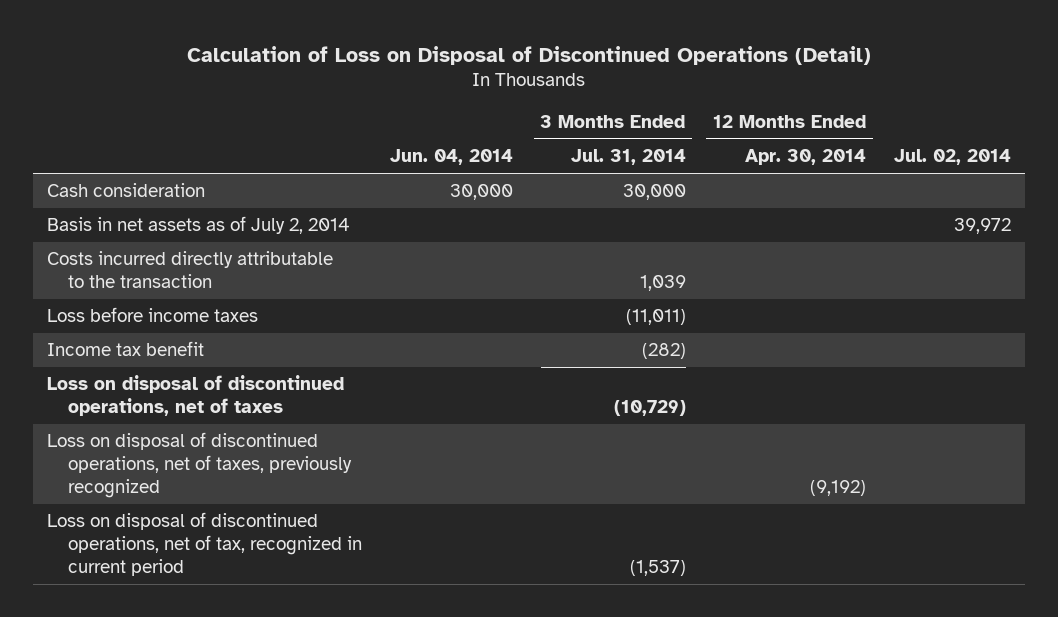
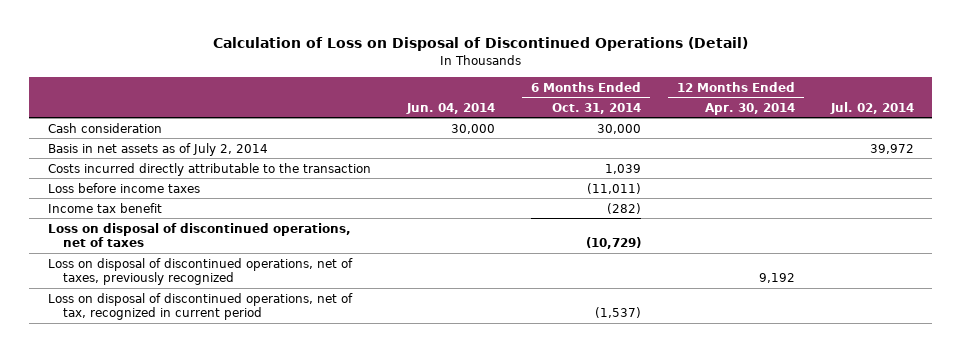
- | Jun. 04, 2014 | 3 Months Ended Jul. 31, 2014 | 12 Months Ended Apr. 30, 2014 | Jul. 02, 2014
+ | Jun. 04, 2014 | 6 Months Ended Oct. 31, 2014 | 12 Months Ended Apr. 30, 2014 | Jul. 02, 2014
- Loss on disposal of discontinued operations, net of taxes, previously recognized | | | (9,192) |
+ Loss on disposal of discontinued operations, net of taxes, previously recognized | | | 9,192 |

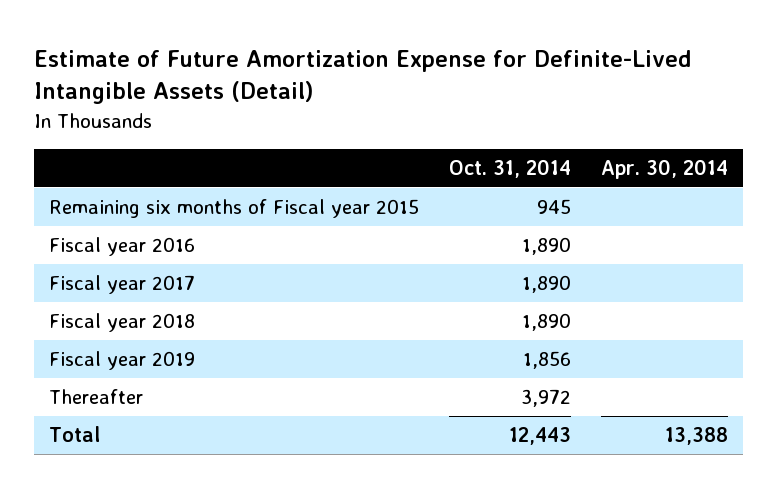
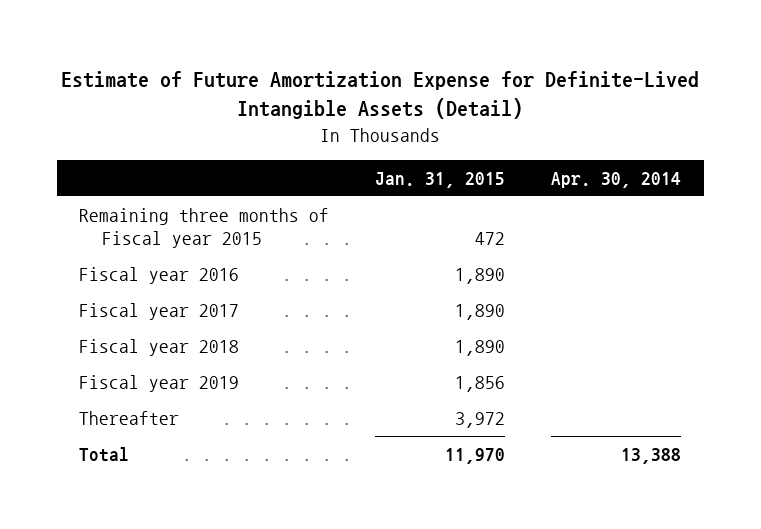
- | Oct. 31, 2014 | Apr. 30, 2014
+ | Jan. 31, 2015 | Apr. 30, 2014
- Remaining six months of Fiscal year 2015 | 945 |
+ Remaining three months of Fiscal year 2015 | 472 |

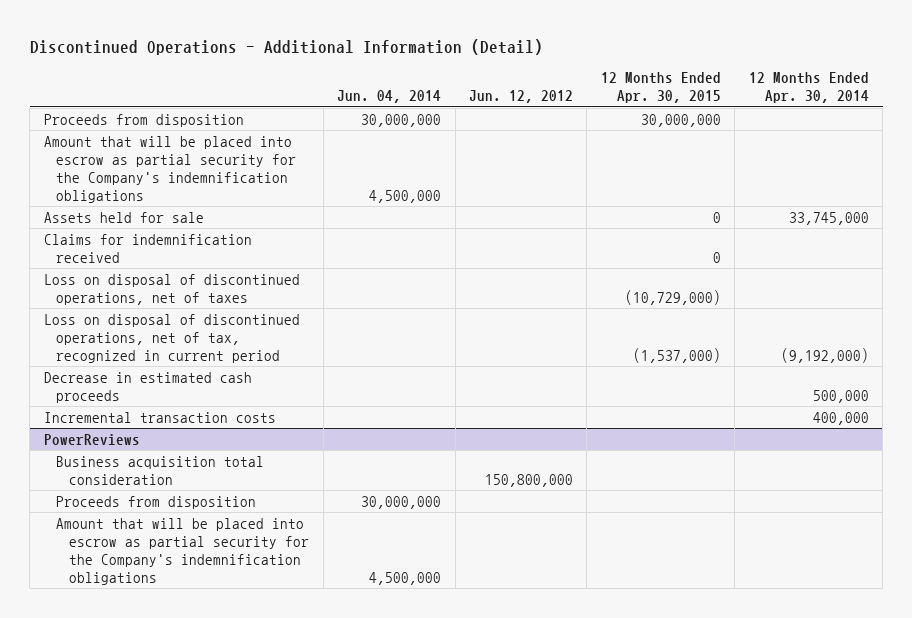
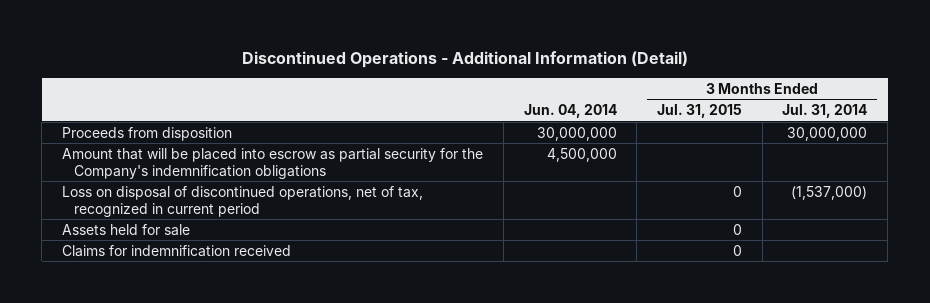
- | Jun. 04, 2014 | Jun. 12, 2012 | 12 Months Ended Apr. 30, 2015 | 12 Months Ended Apr. 30, 2014
+ | Jun. 04, 2014 | 3 Months Ended Jul. 31, 2015 | 3 Months Ended Jul. 31, 2014
moved up: Loss on disposal of discontinued operations, net of tax, recognized in current period | | 0 | (1,537,000)
- Loss on disposal of discontinued operations, net of taxes | | | (10,729,000) |
- Decrease in estimated cash proceeds | | | | 500,000
- Incremental transaction costs | | | | 400,000
- PowerReviews
- Business acquisition total consideration | | 150,800,000 | |
- Proceeds from disposition | 30,000,000 | | |
- Amount that will be placed into escrow as partial security for the Company's indemnification obligations | 4,500,000 | | |

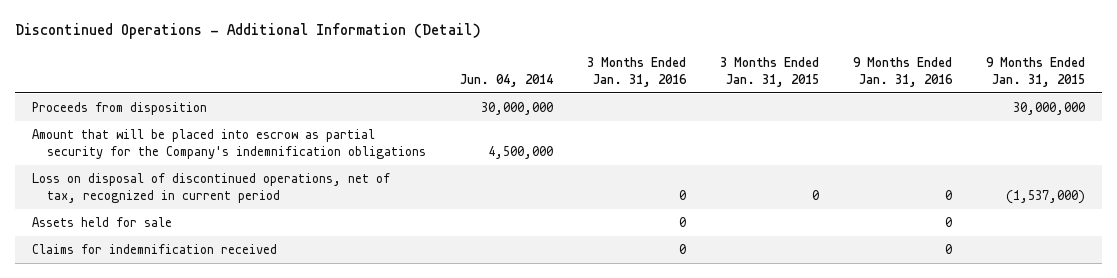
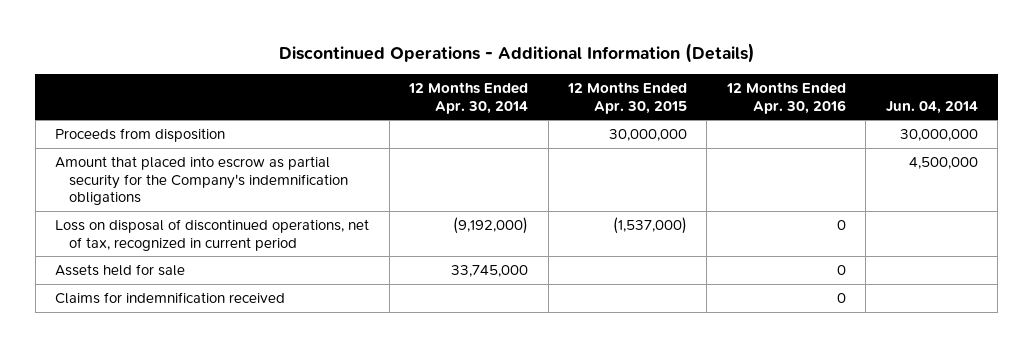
- Discontinued Operations - Additional Information (Detail)
+ Discontinued Operations - Additional Information (Details)
- | Jun. 04, 2014 | 3 Months Ended Jan. 31, 2016 | 3 Months Ended Jan. 31, 2015 | 9 Months Ended Jan. 31, 2016 | 9 Months Ended Jan. 31, 2015
+ | 12 Months Ended Apr. 30, 2014 | 12 Months Ended Apr. 30, 2015 | 12 Months Ended Apr. 30, 2016 | Jun. 04, 2014
- Amount that will be placed into escrow as partial security for the Company's indemnification obligations | 4,500,000 | | | |
+ Amount that placed into escrow as partial security for the Company's indemnification obligations | | | | 4,500,000

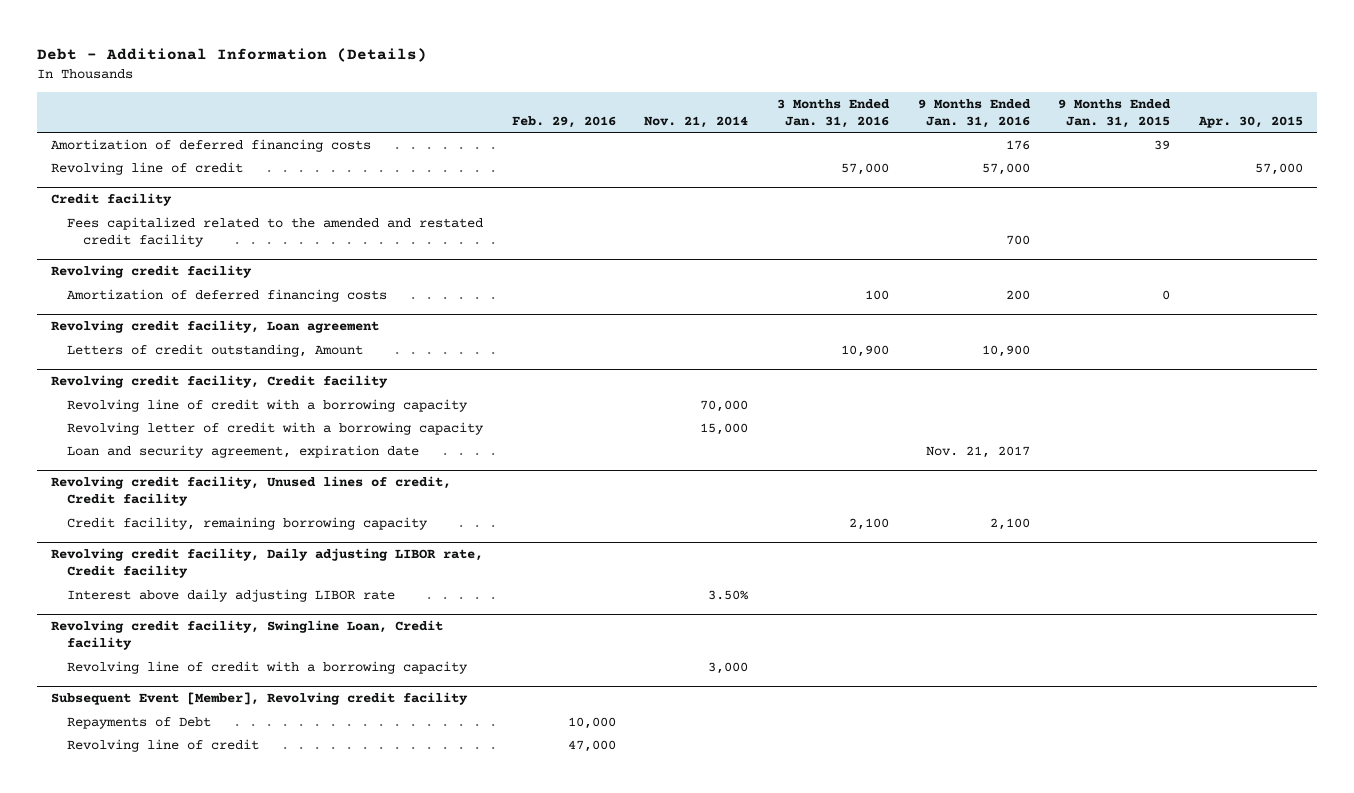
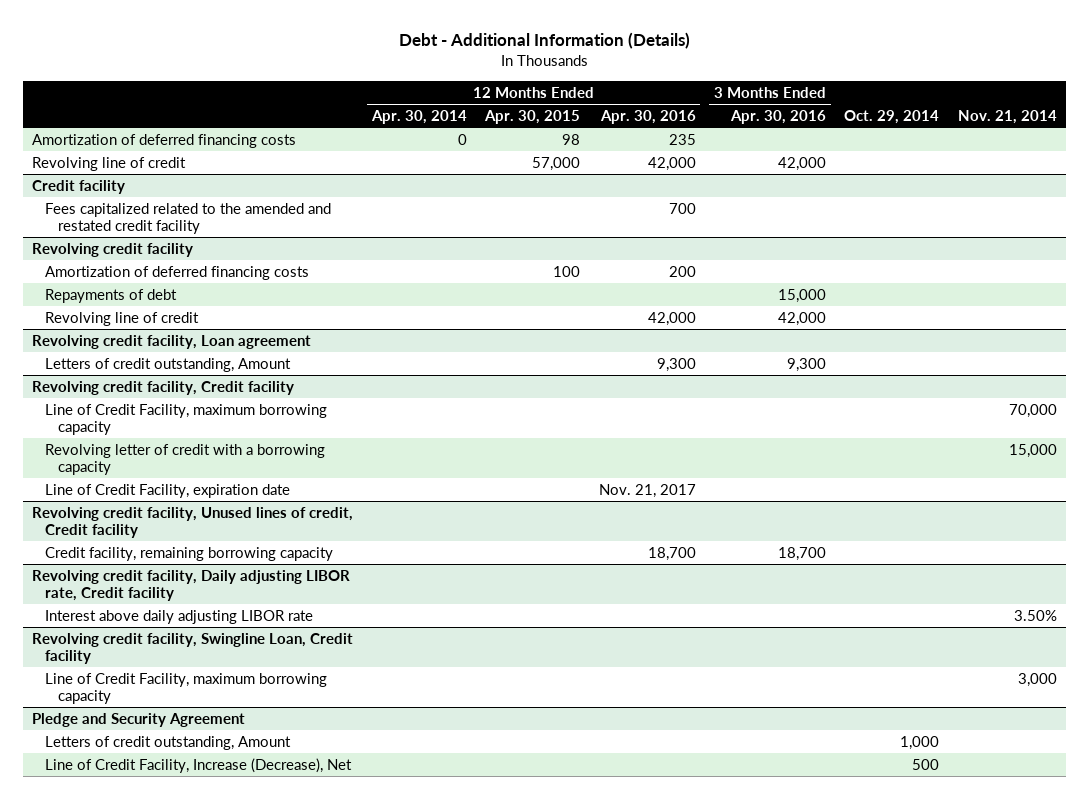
- | Feb. 29, 2016 | Nov. 21, 2014 | 3 Months Ended Jan. 31, 2016 | 9 Months Ended Jan. 31, 2016 | 9 Months Ended Jan. 31, 2015 | Apr. 30, 2015
+ | 12 Months Ended Apr. 30, 2014 | 12 Months Ended Apr. 30, 2015 | 12 Months Ended Apr. 30, 2016 | 3 Months Ended Apr. 30, 2016 | Oct. 29, 2014 | Nov. 21, 2014
@ Revolving credit facility
+ Repayments of debt | | | | 15,000 | |
+ Revolving line of credit | | | 42,000 | 42,000 | |
@ Revolving credit facility, Credit facility
- Revolving line of credit with a borrowing capacity | | 70,000 | | | |
+ Line of Credit Facility, maximum borrowing capacity | | | | | | 70,000
- Loan and security agreement, expiration date | | | | Nov. 21, 2017 | |
+ Line of Credit Facility, expiration date | | | Nov. 21, 2017 | | |
@ Revolving credit facility, Swingline Loan, Credit facility
- Revolving line of credit with a borrowing capacity | | 3,000 | | | |
- Subsequent Event [Member], Revolving credit facility
- Repayments of Debt | 10,000 | | | | |
- Revolving line of credit | 47,000 | | | | |
@ Revolving credit facility, Swingline Loan, Credit facility
+ Line of Credit Facility, maximum borrowing capacity | | | | | | 3,000
+ Pledge and Security Agreement
+ Letters of credit outstanding, Amount | | | | | 1,000 |
+ Line of Credit Facility, Increase (Decrease), Net | | | | | 500 |

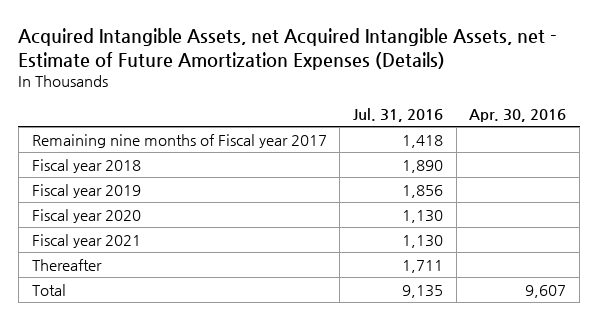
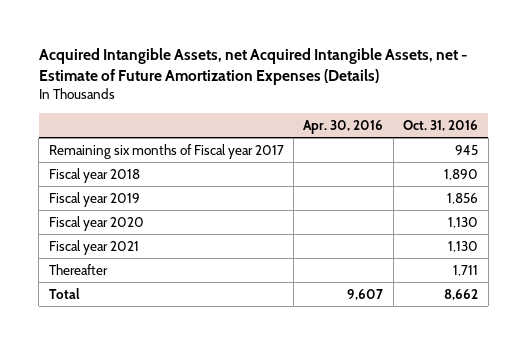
- | Jul. 31, 2016 | Apr. 30, 2016
+ | Apr. 30, 2016 | Oct. 31, 2016
- Remaining nine months of Fiscal year 2017 | 1,418 |
+ Remaining six months of Fiscal year 2017 | | 945

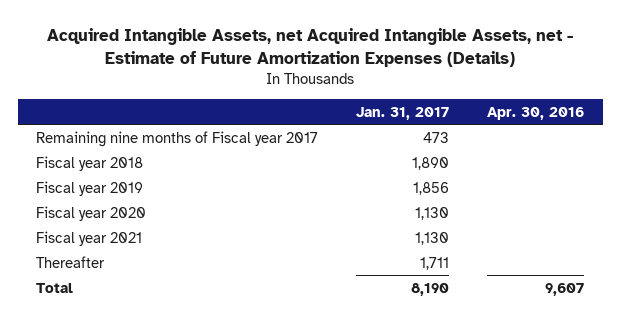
- | Apr. 30, 2016 | Oct. 31, 2016
+ | Jan. 31, 2017 | Apr. 30, 2016
- Remaining six months of Fiscal year 2017 | | 945
+ Remaining nine months of Fiscal year 2017 | 473 |

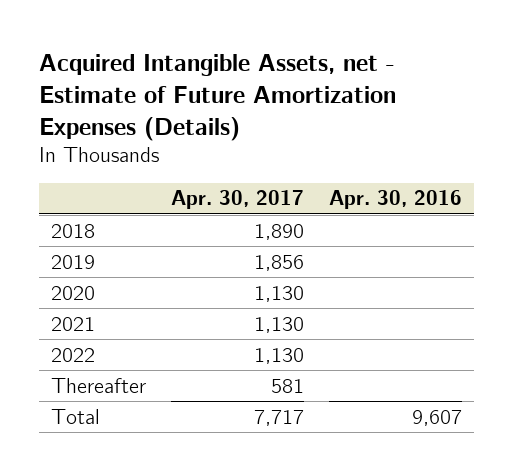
- Acquired Intangible Assets, net Acquired Intangible Assets, net - Estimate of Future Amortization Expenses (Details)
+ Acquired Intangible Assets, net - Estimate of Future Amortization Expenses (Details)
- | Jan. 31, 2017 | Apr. 30, 2016
+ | Apr. 30, 2017 | Apr. 30, 2016
- Remaining nine months of Fiscal year 2017 | 473 |
- Fiscal year 2018 | 1,890 |
- Fiscal year 2019 | 1,856 |
- Fiscal year 2020 | 1,130 |
- Fiscal year 2021 | 1,130 |
+ 2018 | 1,890 |
+ 2019 | 1,856 |
+ 2020 | 1,130 |
+ 2021 | 1,130 |
+ 2022 | 1,130 |

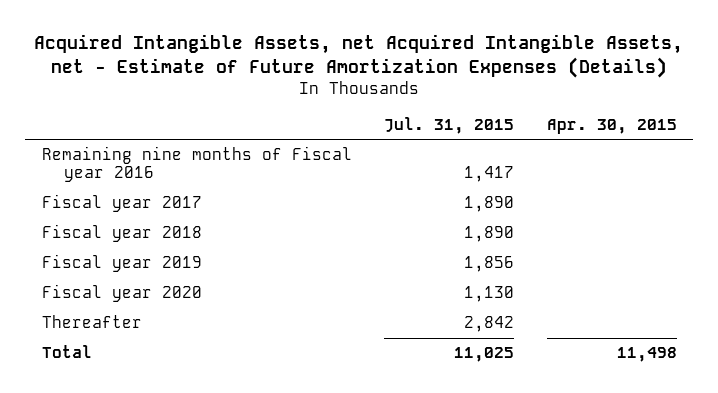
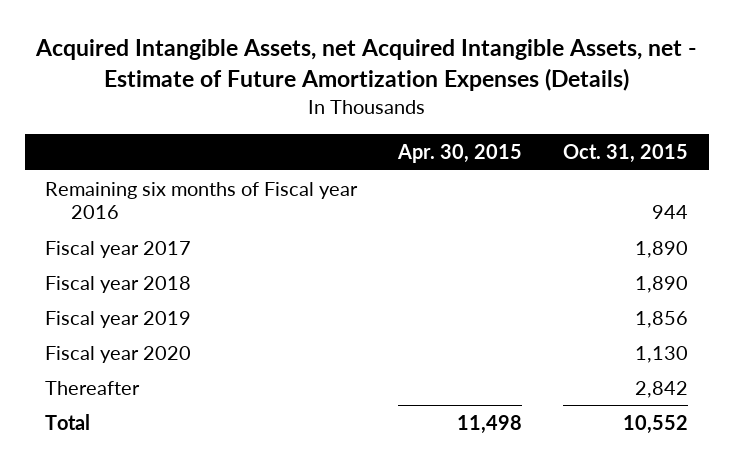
- | Jul. 31, 2015 | Apr. 30, 2015
+ | Apr. 30, 2015 | Oct. 31, 2015
- Remaining nine months of Fiscal year 2016 | 1,417 |
+ Remaining six months of Fiscal year 2016 | | 944

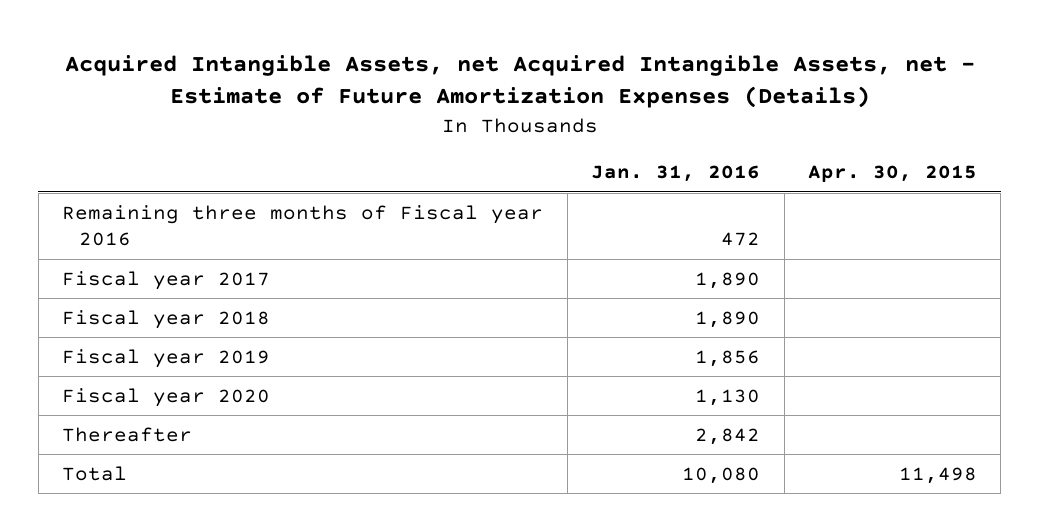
- | Apr. 30, 2015 | Oct. 31, 2015
+ | Jan. 31, 2016 | Apr. 30, 2015
- Remaining six months of Fiscal year 2016 | | 944
+ Remaining three months of Fiscal year 2016 | 472 |

